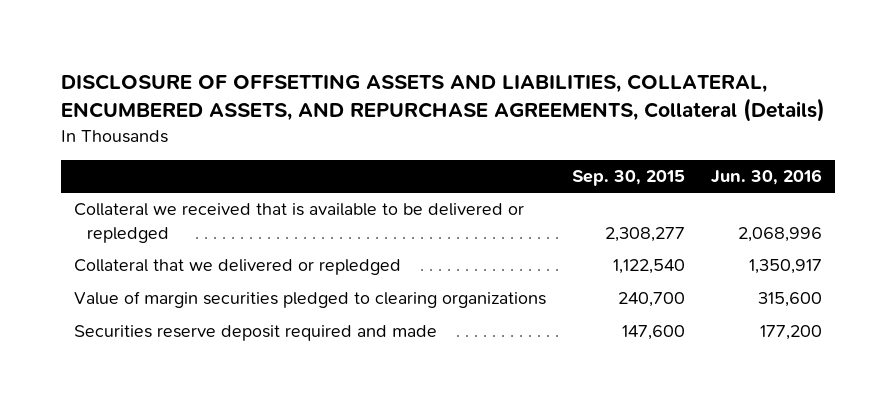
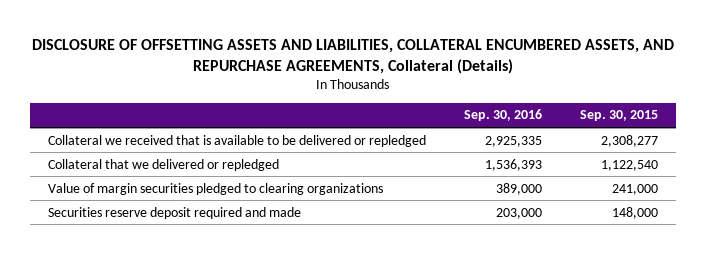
- DISCLOSURE OF OFFSETTING ASSETS AND LIABILITIES, COLLATERAL, ENCUMBERED ASSETS, AND REPURCHASE AGREEMENTS, Collateral (Details)
+ DISCLOSURE OF OFFSETTING ASSETS AND LIABILITIES, COLLATERAL ENCUMBERED ASSETS, AND REPURCHASE AGREEMENTS, Collateral (Details)
- | Sep. 30, 2015 | Jun. 30, 2016
+ | Sep. 30, 2016 | Sep. 30, 2015
- Value of margin securities pledged to clearing organizations | 240,700 | 315,600
- Securities reserve deposit required and made | 147,600 | 177,200
+ Value of margin securities pledged to clearing organizations | 389,000 | 241,000
+ Securities reserve deposit required and made | 203,000 | 148,000

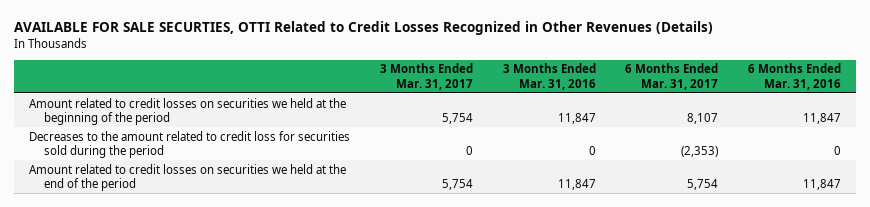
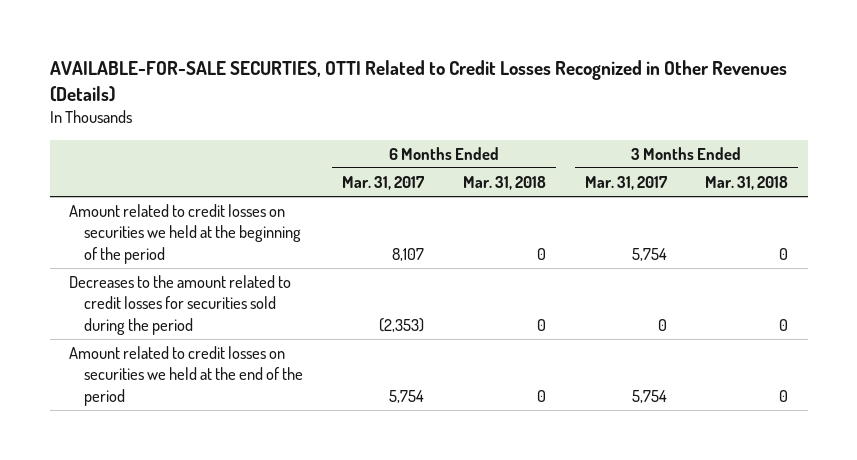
- AVAILABLE FOR SALE SECURTIES, OTTI Related to Credit Losses Recognized in Other Revenues (Details)
+ AVAILABLE-FOR-SALE SECURTIES, OTTI Related to Credit Losses Recognized in Other Revenues (Details)
- | 3 Months Ended Mar. 31, 2017 | 3 Months Ended Mar. 31, 2016 | 6 Months Ended Mar. 31, 2017 | 6 Months Ended Mar. 31, 2016
+ | 6 Months Ended Mar. 31, 2017 | 6 Months Ended Mar. 31, 2018 | 3 Months Ended Mar. 31, 2017 | 3 Months Ended Mar. 31, 2018
- Decreases to the amount related to credit loss for securities sold during the period | 0 | 0 | (2,353) | 0
+ Decreases to the amount related to credit losses for securities sold during the period | (2,353) | 0 | 0 | 0

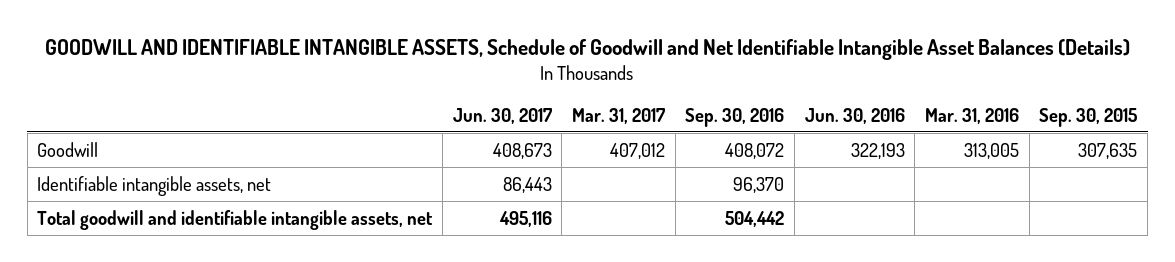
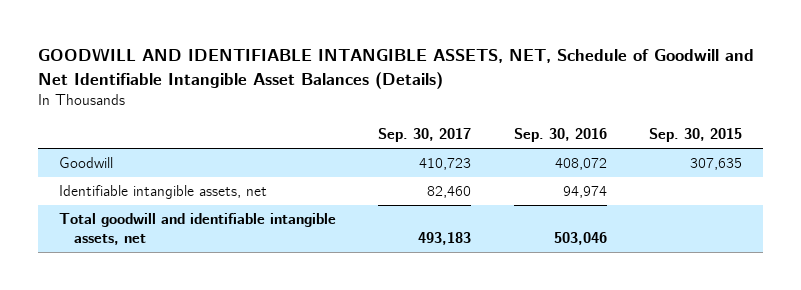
- GOODWILL AND IDENTIFIABLE INTANGIBLE ASSETS, Schedule of Goodwill and Net Identifiable Intangible Asset Balances (Details)
+ GOODWILL AND IDENTIFIABLE INTANGIBLE ASSETS, NET, Schedule of Goodwill and Net Identifiable Intangible Asset Balances (Details)
- | Jun. 30, 2017 | Mar. 31, 2017 | Sep. 30, 2016 | Jun. 30, 2016 | Mar. 31, 2016 | Sep. 30, 2015
+ | Sep. 30, 2017 | Sep. 30, 2016 | Sep. 30, 2015
- Identifiable intangible assets, net | 86,443 | | 96,370 | | |
- Total goodwill and identifiable intangible assets, net | 495,116 | | 504,442 | | |
+ Identifiable intangible assets, net | 82,460 | 94,974 |
+ Total goodwill and identifiable intangible assets, net | 493,183 | 503,046 |

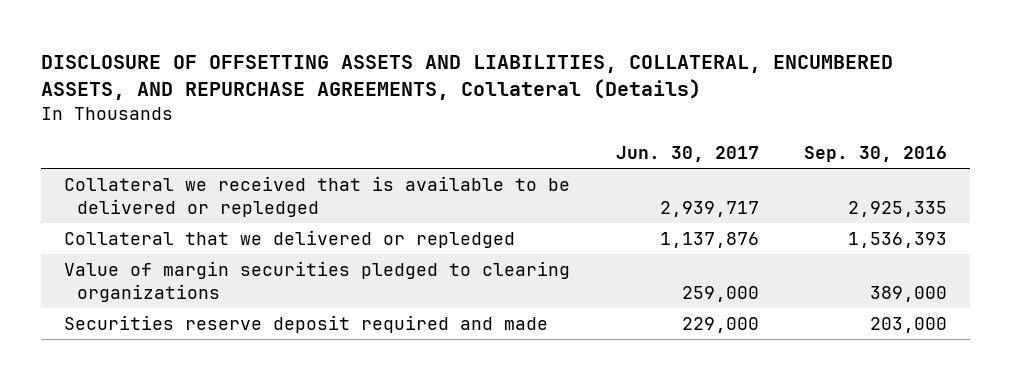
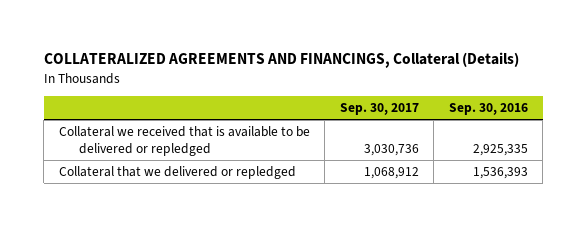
- DISCLOSURE OF OFFSETTING ASSETS AND LIABILITIES, COLLATERAL, ENCUMBERED ASSETS, AND REPURCHASE AGREEMENTS, Collateral (Details)
+ COLLATERALIZED AGREEMENTS AND FINANCINGS, Collateral (Details)
- | Jun. 30, 2017 | Sep. 30, 2016
+ | Sep. 30, 2017 | Sep. 30, 2016
- Value of margin securities pledged to clearing organizations | 259,000 | 389,000
- Securities reserve deposit required and made | 229,000 | 203,000

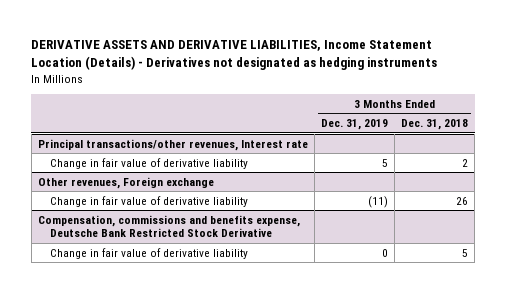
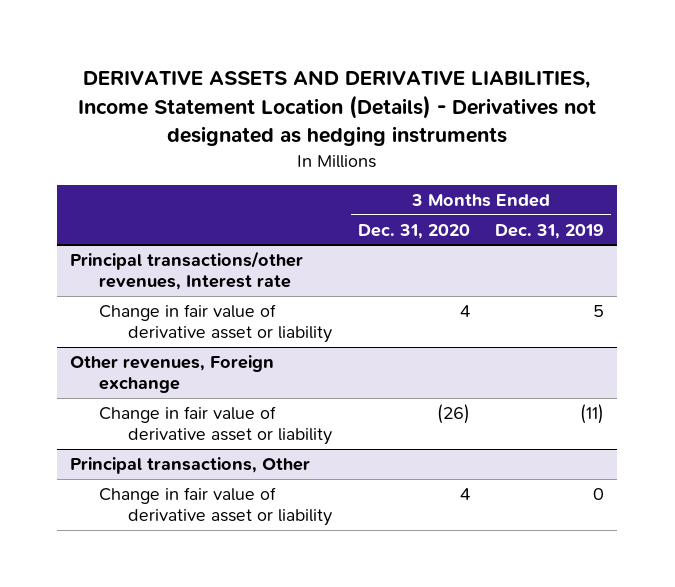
- | 3 Months Ended Dec. 31, 2019 | 3 Months Ended Dec. 31, 2018
+ | 3 Months Ended Dec. 31, 2020 | 3 Months Ended Dec. 31, 2019
@ Principal transactions/other revenues, Interest rate
- Change in fair value of derivative liability | 5 | 2
+ Change in fair value of derivative asset or liability | 4 | 5
@ Other revenues, Foreign exchange
- Change in fair value of derivative liability | (11) | 26
- Compensation, commissions and benefits expense, Deutsche Bank Restricted Stock Derivative
- Change in fair value of derivative liability | 0 | 5
@ Other revenues, Foreign exchange
+ Change in fair value of derivative asset or liability | (26) | (11)
+ Principal transactions, Other
+ Change in fair value of derivative asset or liability | 4 | 0

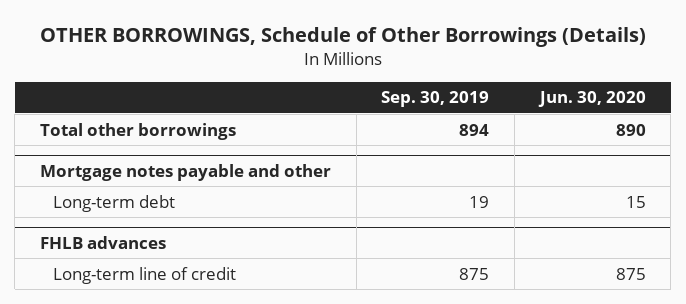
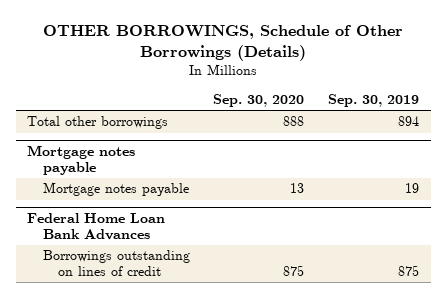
- | Sep. 30, 2019 | Jun. 30, 2020
+ | Sep. 30, 2020 | Sep. 30, 2019
- Mortgage notes payable and other
- Long-term debt | 19 | 15
- FHLB advances
- Long-term line of credit | 875 | 875
+ Mortgage notes payable
+ Mortgage notes payable | 13 | 19
+ Federal Home Loan Bank Advances
+ Borrowings outstanding on lines of credit | 875 | 875

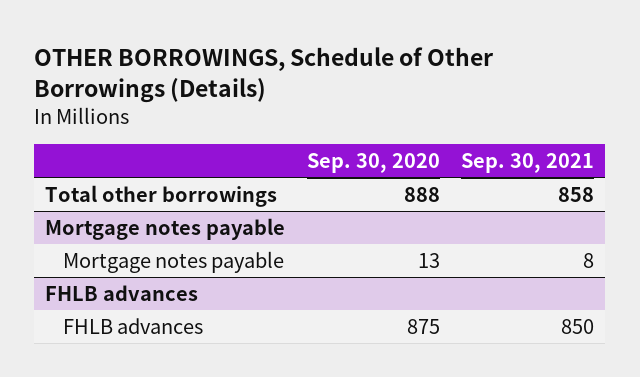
- | Sep. 30, 2020 | Sep. 30, 2019
+ | Sep. 30, 2020 | Sep. 30, 2021
- Federal Home Loan Bank Advances
- Borrowings outstanding on lines of credit | 875 | 875
+ FHLB advances
+ FHLB advances | 875 | 850

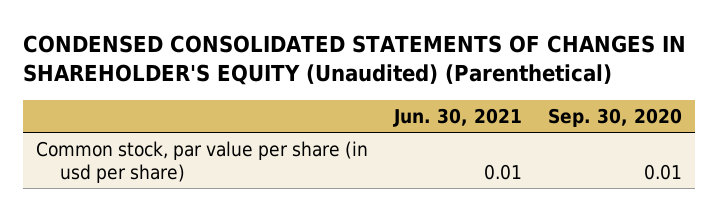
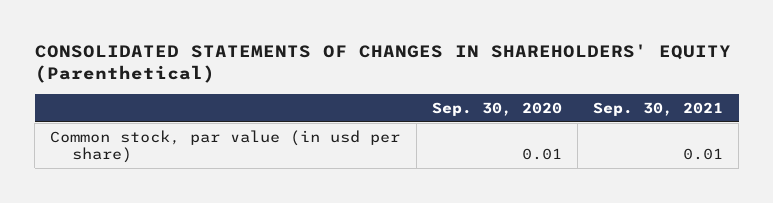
- CONDENSED CONSOLIDATED STATEMENTS OF CHANGES IN SHAREHOLDER'S EQUITY (Unaudited) (Parenthetical)
+ CONSOLIDATED STATEMENTS OF CHANGES IN SHAREHOLDERS' EQUITY (Parenthetical)
- | Jun. 30, 2021 | Sep. 30, 2020
+ | Sep. 30, 2020 | Sep. 30, 2021
- Common stock, par value per share (in usd per share) | 0.01 | 0.01
+ Common stock, par value (in usd per share) | 0.01 | 0.01

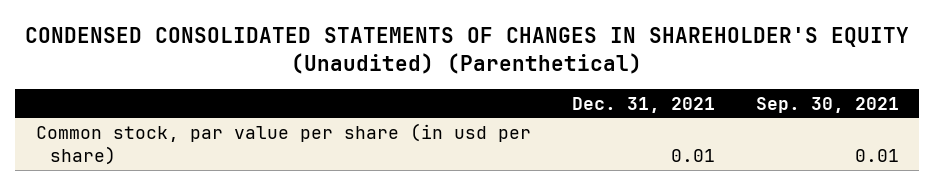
- CONSOLIDATED STATEMENTS OF CHANGES IN SHAREHOLDERS' EQUITY (Parenthetical)
+ CONDENSED CONSOLIDATED STATEMENTS OF CHANGES IN SHAREHOLDER'S EQUITY (Unaudited) (Parenthetical)
- | Sep. 30, 2020 | Sep. 30, 2021
+ | Dec. 31, 2021 | Sep. 30, 2021
- Common stock, par value (in usd per share) | 0.01 | 0.01
+ Common stock, par value per share (in usd per share) | 0.01 | 0.01

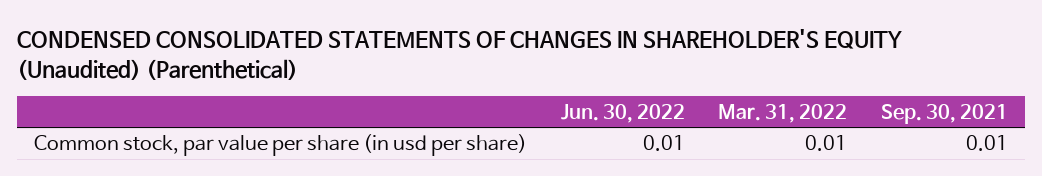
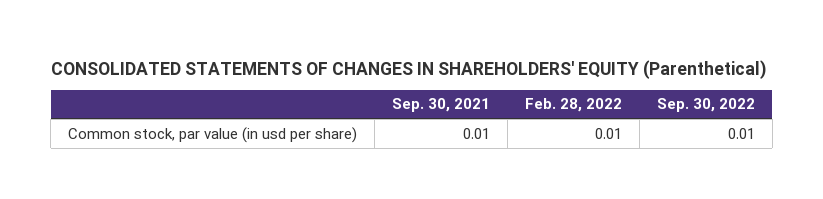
- CONDENSED CONSOLIDATED STATEMENTS OF CHANGES IN SHAREHOLDER'S EQUITY (Unaudited) (Parenthetical)
+ CONSOLIDATED STATEMENTS OF CHANGES IN SHAREHOLDERS' EQUITY (Parenthetical)
- | Jun. 30, 2022 | Mar. 31, 2022 | Sep. 30, 2021
+ | Sep. 30, 2021 | Feb. 28, 2022 | Sep. 30, 2022
- Common stock, par value per share (in usd per share) | 0.01 | 0.01 | 0.01
+ Common stock, par value (in usd per share) | 0.01 | 0.01 | 0.01

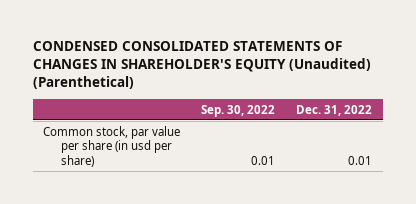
- CONSOLIDATED STATEMENTS OF CHANGES IN SHAREHOLDERS' EQUITY (Parenthetical)
+ CONDENSED CONSOLIDATED STATEMENTS OF CHANGES IN SHAREHOLDER'S EQUITY (Unaudited) (Parenthetical)
- | Sep. 30, 2021 | Feb. 28, 2022 | Sep. 30, 2022
+ | Sep. 30, 2022 | Dec. 31, 2022
- Common stock, par value (in usd per share) | 0.01 | 0.01 | 0.01
+ Common stock, par value per share (in usd per share) | 0.01 | 0.01

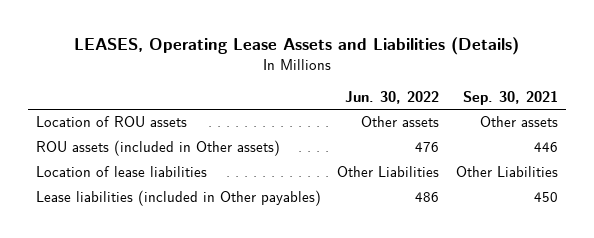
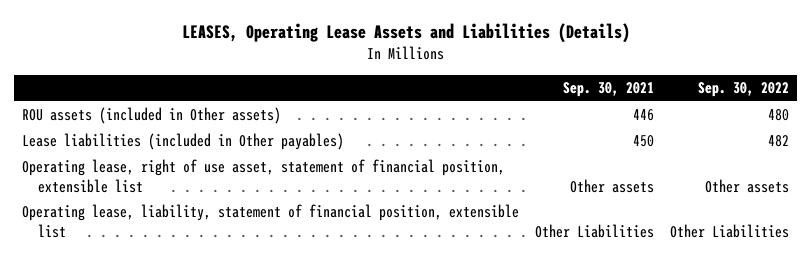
- | Jun. 30, 2022 | Sep. 30, 2021
+ | Sep. 30, 2021 | Sep. 30, 2022
- Location of ROU assets | Other assets | Other assets
- Location of lease liabilities | Other Liabilities | Other Liabilities
+ Operating lease, right of use asset, statement of financial position, extensible list | Other assets | Other assets
+ Operating lease, liability, statement of financial position, extensible list | Other Liabilities | Other Liabilities

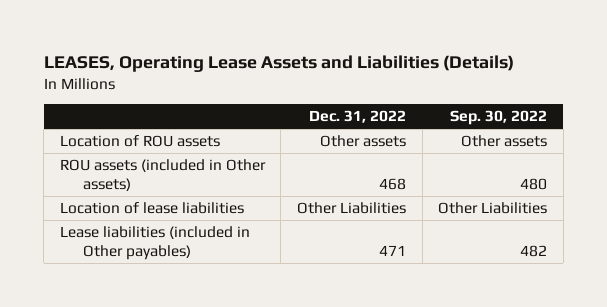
- | Sep. 30, 2021 | Sep. 30, 2022
+ | Dec. 31, 2022 | Sep. 30, 2022
+ Location of ROU assets | Other assets | Other assets
+ Location of lease liabilities | Other Liabilities | Other Liabilities
- Operating lease, right of use asset, statement of financial position, extensible list | Other assets | Other assets
- Operating lease, liability, statement of financial position, extensible list | Other Liabilities | Other Liabilities

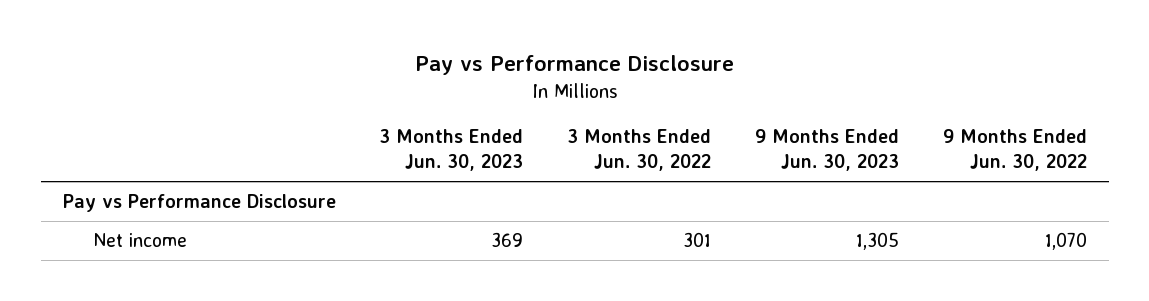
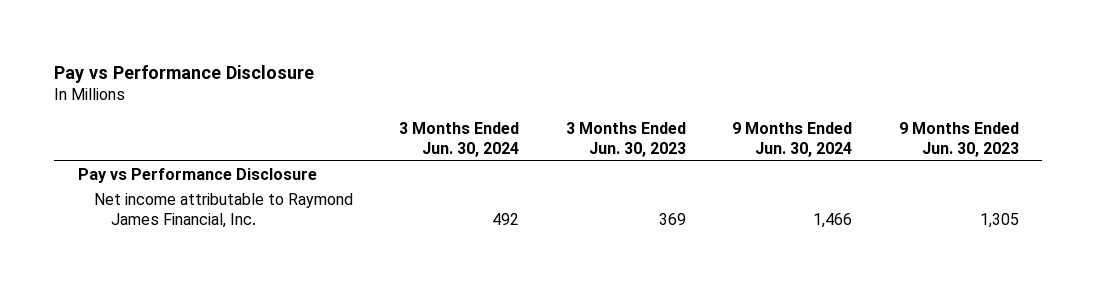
- | 3 Months Ended Jun. 30, 2023 | 3 Months Ended Jun. 30, 2022 | 9 Months Ended Jun. 30, 2023 | 9 Months Ended Jun. 30, 2022
+ | 3 Months Ended Jun. 30, 2024 | 3 Months Ended Jun. 30, 2023 | 9 Months Ended Jun. 30, 2024 | 9 Months Ended Jun. 30, 2023
- Net income | 369 | 301 | 1,305 | 1,070
+ Net income attributable to Raymond James Financial, Inc. | 492 | 369 | 1,466 | 1,305

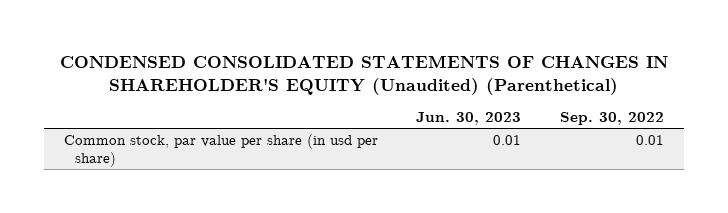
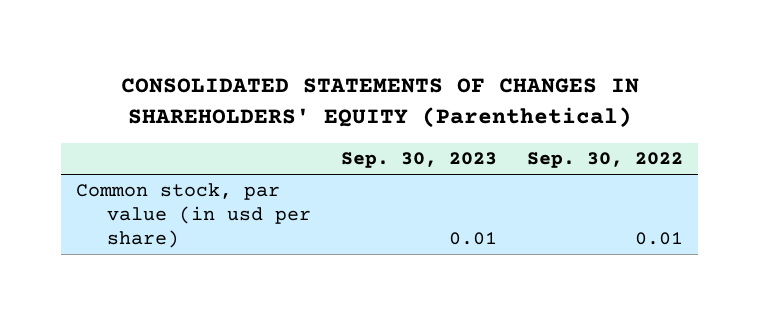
- CONDENSED CONSOLIDATED STATEMENTS OF CHANGES IN SHAREHOLDER'S EQUITY (Unaudited) (Parenthetical)
+ CONSOLIDATED STATEMENTS OF CHANGES IN SHAREHOLDERS' EQUITY (Parenthetical)
- | Jun. 30, 2023 | Sep. 30, 2022
+ | Sep. 30, 2023 | Sep. 30, 2022
- Common stock, par value per share (in usd per share) | 0.01 | 0.01
+ Common stock, par value (in usd per share) | 0.01 | 0.01

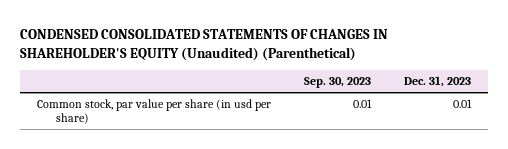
- CONSOLIDATED STATEMENTS OF CHANGES IN SHAREHOLDERS' EQUITY (Parenthetical)
+ CONDENSED CONSOLIDATED STATEMENTS OF CHANGES IN SHAREHOLDER'S EQUITY (Unaudited) (Parenthetical)
- | Sep. 30, 2023 | Sep. 30, 2022
+ | Sep. 30, 2023 | Dec. 31, 2023
- Common stock, par value (in usd per share) | 0.01 | 0.01
+ Common stock, par value per share (in usd per share) | 0.01 | 0.01

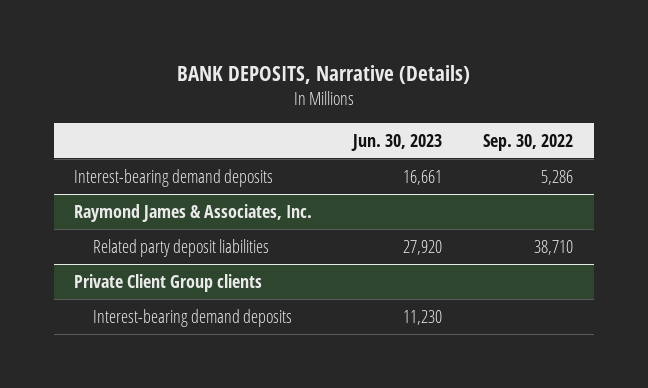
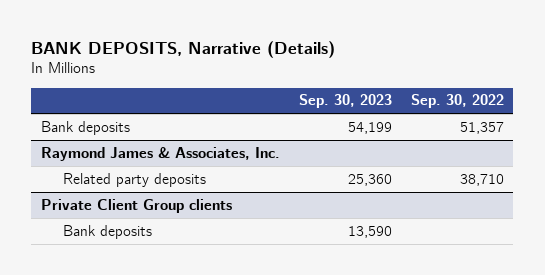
- | Jun. 30, 2023 | Sep. 30, 2022
+ | Sep. 30, 2023 | Sep. 30, 2022
- Interest-bearing demand deposits | 16,661 | 5,286
+ Bank deposits | 54,199 | 51,357
@ Raymond James & Associates, Inc.
- Related party deposit liabilities | 27,920 | 38,710
+ Related party deposits | 25,360 | 38,710
@ Private Client Group clients
- Interest-bearing demand deposits | 11,230 |
+ Bank deposits | 13,590 |

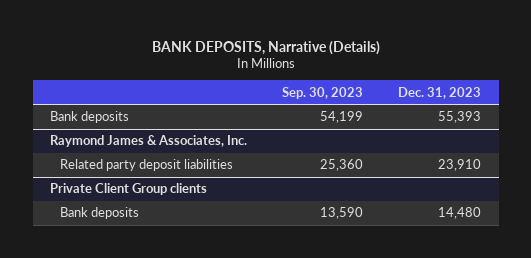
- | Sep. 30, 2023 | Sep. 30, 2022
+ | Sep. 30, 2023 | Dec. 31, 2023
@ Raymond James & Associates, Inc.
- Related party deposits | 25,360 | 38,710
+ Related party deposit liabilities | 25,360 | 23,910

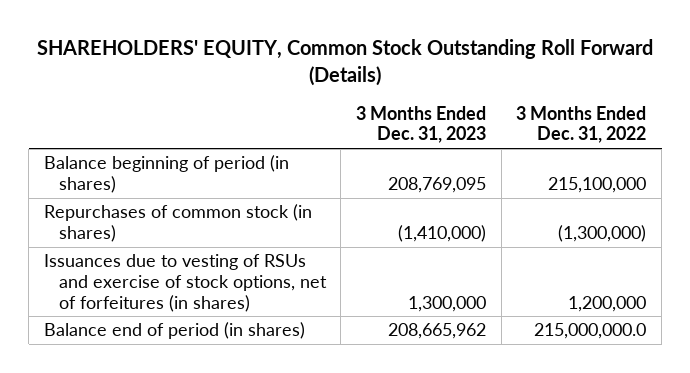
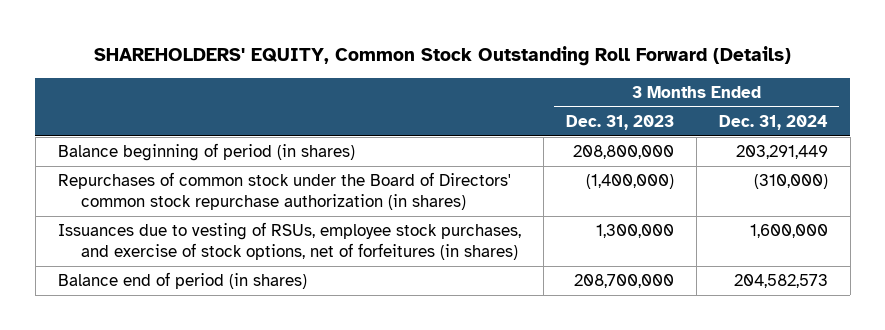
- | 3 Months Ended Dec. 31, 2023 | 3 Months Ended Dec. 31, 2022
+ | 3 Months Ended Dec. 31, 2023 | 3 Months Ended Dec. 31, 2024
- Balance beginning of period (in shares) | 208,769,095 | 215,100,000
- Repurchases of common stock (in shares) | (1,410,000) | (1,300,000)
- Issuances due to vesting of RSUs and exercise of stock options, net of forfeitures (in shares) | 1,300,000 | 1,200,000
- Balance end of period (in shares) | 208,665,962 | 215,000,000.0
+ Balance beginning of period (in shares) | 208,800,000 | 203,291,449
+ Repurchases of common stock under the Board of Directors' common stock repurchase authorization (in shares) | (1,400,000) | (310,000)
+ Issuances due to vesting of RSUs, employee stock purchases, and exercise of stock options, net of forfeitures (in shares) | 1,300,000 | 1,600,000
+ Balance end of period (in shares) | 208,700,000 | 204,582,573

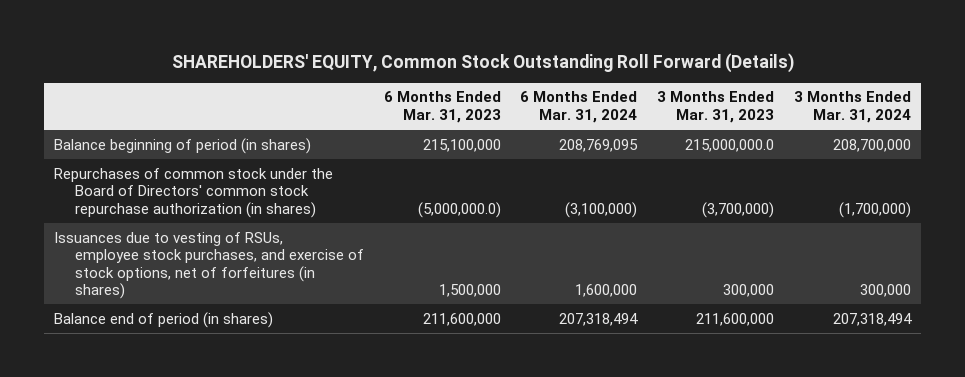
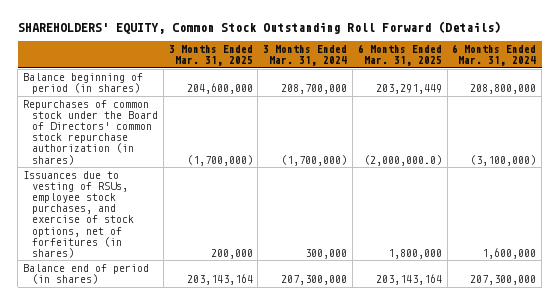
- | 6 Months Ended Mar. 31, 2023 | 6 Months Ended Mar. 31, 2024 | 3 Months Ended Mar. 31, 2023 | 3 Months Ended Mar. 31, 2024
+ | 3 Months Ended Mar. 31, 2025 | 3 Months Ended Mar. 31, 2024 | 6 Months Ended Mar. 31, 2025 | 6 Months Ended Mar. 31, 2024
- Balance beginning of period (in shares) | 215,100,000 | 208,769,095 | 215,000,000.0 | 208,700,000
+ Balance beginning of period (in shares) | 204,600,000 | 208,700,000 | 203,291,449 | 208,800,000
- Balance end of period (in shares) | 211,600,000 | 207,318,494 | 211,600,000 | 207,318,494
+ Balance end of period (in shares) | 203,143,164 | 207,300,000 | 203,143,164 | 207,300,000

